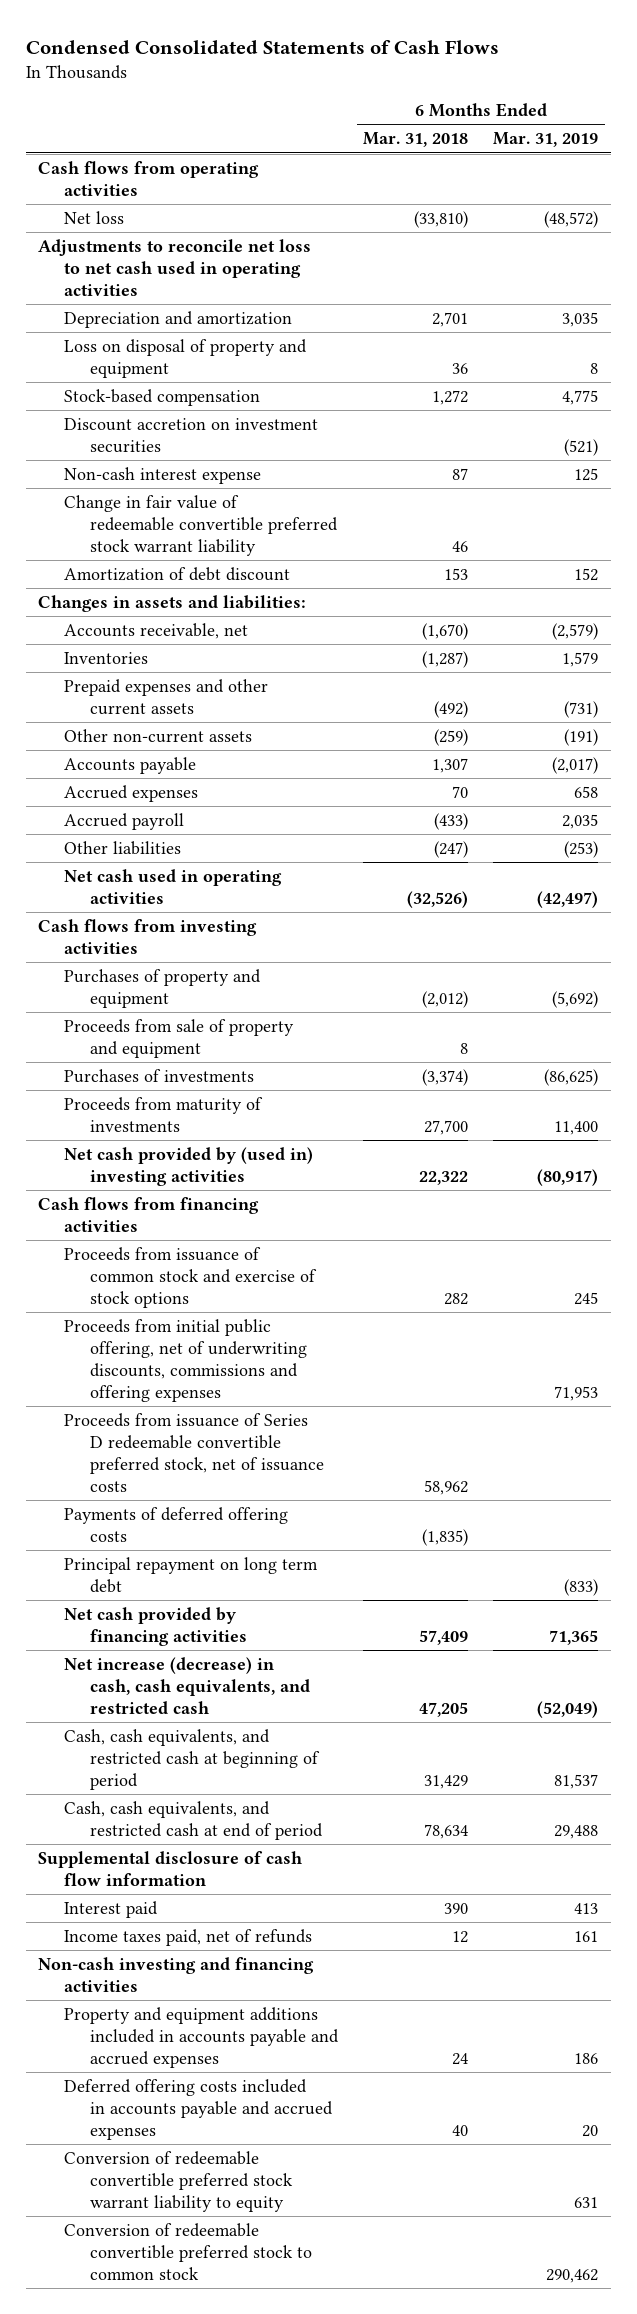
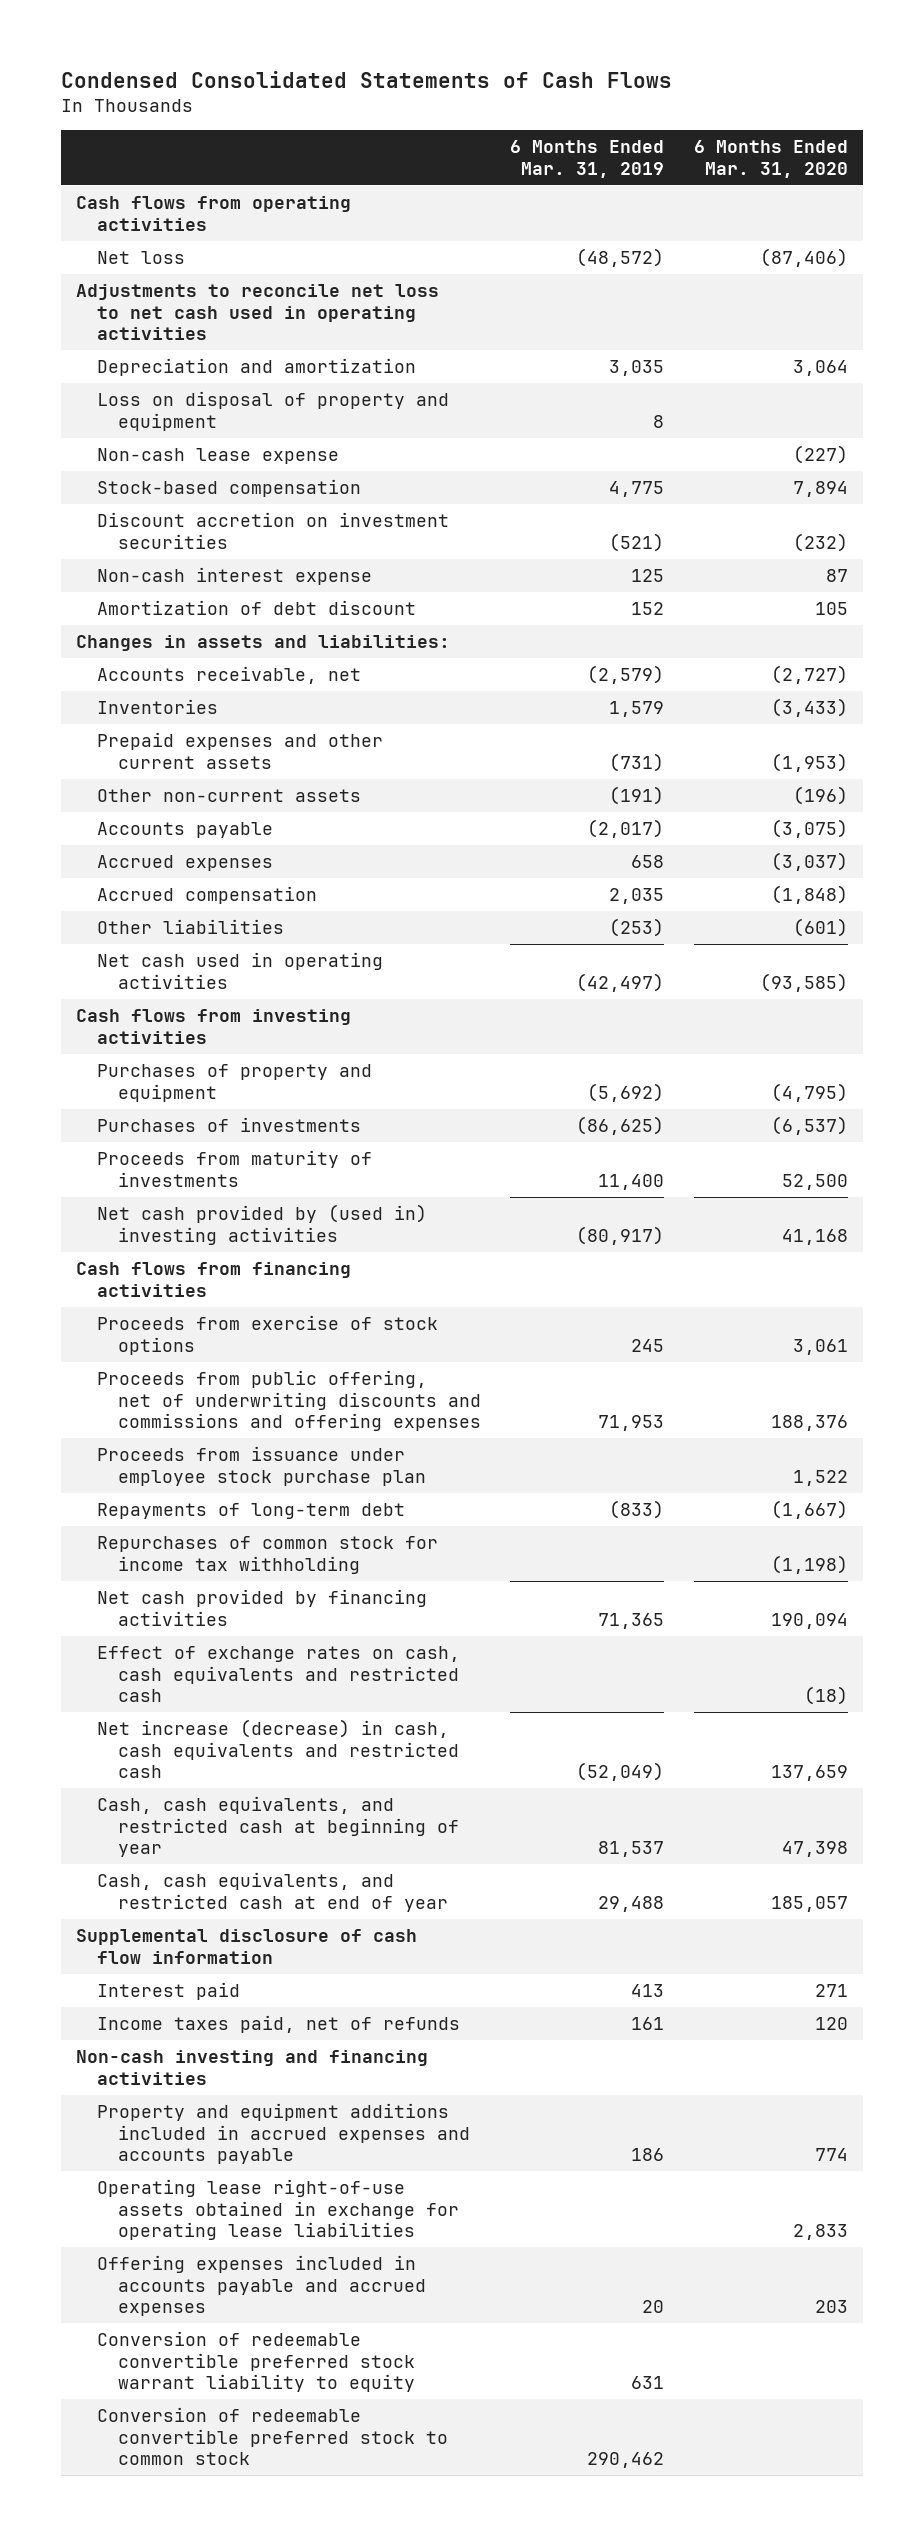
- | 6 Months Ended Mar. 31, 2018 | 6 Months Ended Mar. 31, 2019
+ | 6 Months Ended Mar. 31, 2019 | 6 Months Ended Mar. 31, 2020
+ Non-cash lease expense | | (227)
- Change in fair value of redeemable convertible preferred stock warrant liability | 46 |
- Accrued payroll | (433) | 2,035
+ Accrued compensation | 2,035 | (1,848)
- Proceeds from sale of property and equipment | 8 |
- Proceeds from issuance of common stock and exercise of stock options | 282 | 245
- Proceeds from initial public offering, net of underwriting discounts, commissions and offering expenses | | 71,953
- Proceeds from issuance of Series D redeemable convertible preferred stock, net of issuance costs | 58,962 |
- Payments of deferred offering costs | (1,835) |
- Principal repayment on long term debt | | (833)
+ Proceeds from exercise of stock options | 245 | 3,061
+ Proceeds from public offering, net of underwriting discounts and commissions and offering expenses | 71,953 | 188,376
+ Proceeds from issuance under employee stock purchase plan | | 1,522
+ Repayments of long-term debt | (833) | (1,667)
+ Repurchases of common stock for income tax withholding | | (1,198)
- Net increase (decrease) in cash, cash equivalents, and restricted cash | 47,205 | (52,049)
- Cash, cash equivalents, and restricted cash at beginning of period | 31,429 | 81,537
- Cash, cash equivalents, and restricted cash at end of period | 78,634 | 29,488
+ Effect of exchange rates on cash, cash equivalents and restricted cash | | (18)
+ Net increase (decrease) in cash, cash equivalents and restricted cash | (52,049) | 137,659
+ Cash, cash equivalents, and restricted cash at beginning of year | 81,537 | 47,398
+ Cash, cash equivalents, and restricted cash at end of year | 29,488 | 185,057
- Property and equipment additions included in accounts payable and accrued expenses | 24 | 186
- Deferred offering costs included in accounts payable and accrued expenses | 40 | 20
+ Property and equipment additions included in accrued expenses and accounts payable | 186 | 774
+ Operating lease right-of-use assets obtained in exchange for operating lease liabilities | | 2,833
+ Offering expenses included in accounts payable and accrued expenses | 20 | 203

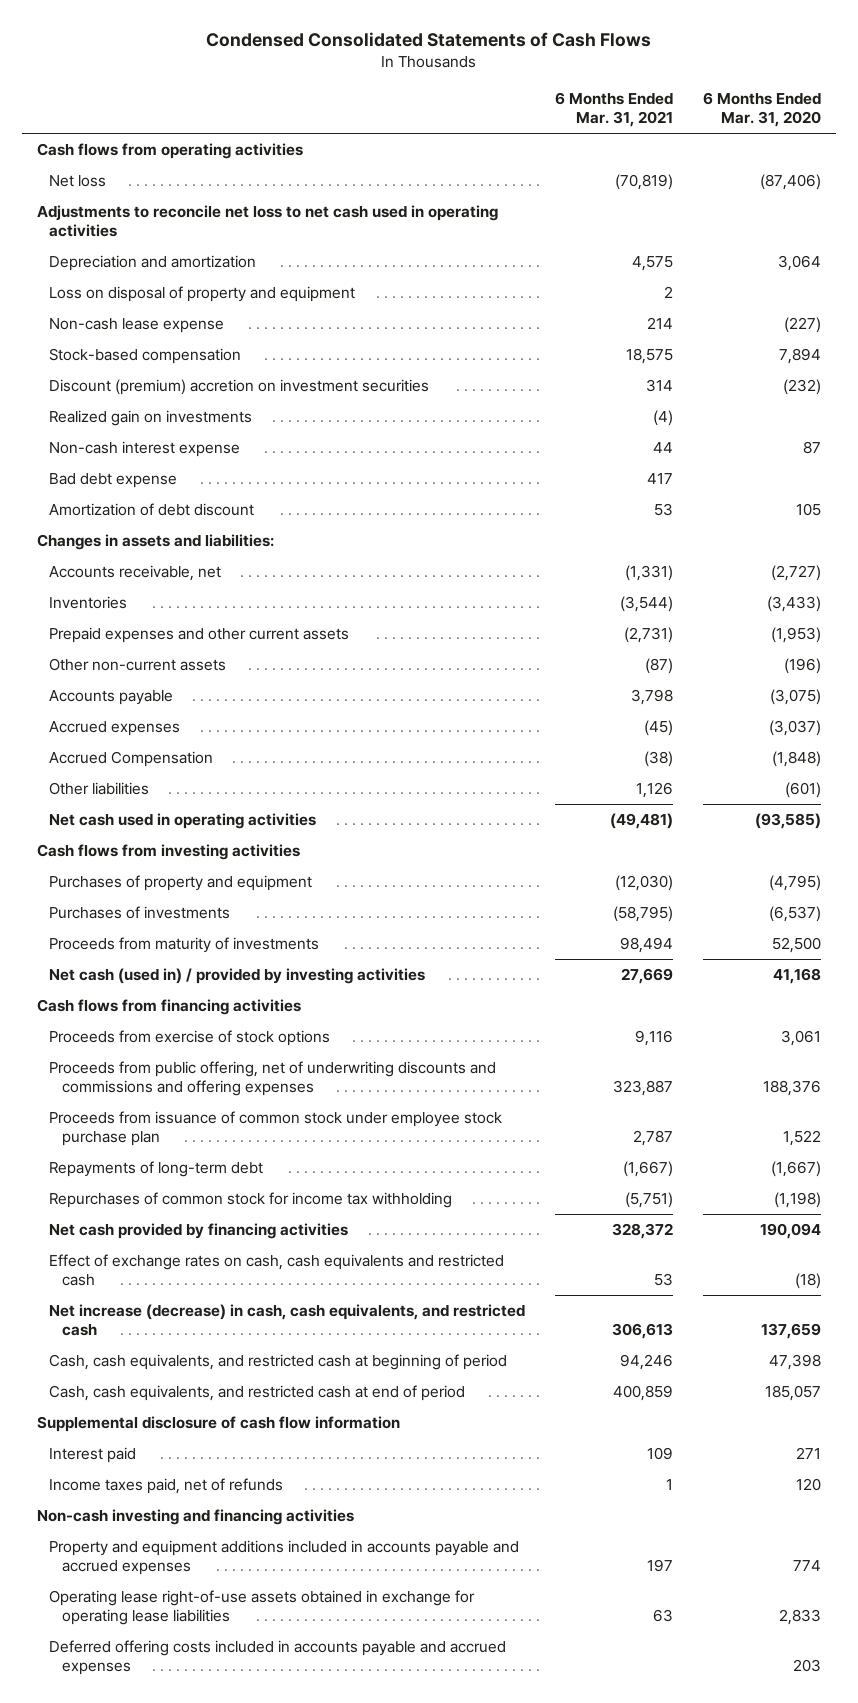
- | 6 Months Ended Mar. 31, 2019 | 6 Months Ended Mar. 31, 2020
+ | 6 Months Ended Mar. 31, 2021 | 6 Months Ended Mar. 31, 2020
- Discount accretion on investment securities | (521) | (232)
+ Discount (premium) accretion on investment securities | 314 | (232)
+ Realized gain on investments | (4) |
+ Bad debt expense | 417 |
- Accrued compensation | 2,035 | (1,848)
+ Accrued Compensation | (38) | (1,848)
- Net cash provided by (used in) investing activities | (80,917) | 41,168
+ Net cash (used in) / provided by investing activities | 27,669 | 41,168
- Proceeds from issuance under employee stock purchase plan | | 1,522
+ Proceeds from issuance of common stock under employee stock purchase plan | 2,787 | 1,522
- Net increase (decrease) in cash, cash equivalents and restricted cash | (52,049) | 137,659
- Cash, cash equivalents, and restricted cash at beginning of year | 81,537 | 47,398
- Cash, cash equivalents, and restricted cash at end of year | 29,488 | 185,057
+ Net increase (decrease) in cash, cash equivalents, and restricted cash | 306,613 | 137,659
+ Cash, cash equivalents, and restricted cash at beginning of period | 94,246 | 47,398
+ Cash, cash equivalents, and restricted cash at end of period | 400,859 | 185,057
- Property and equipment additions included in accrued expenses and accounts payable | 186 | 774
+ Property and equipment additions included in accounts payable and accrued expenses | 197 | 774
- Offering expenses included in accounts payable and accrued expenses | 20 | 203
- Conversion of redeemable convertible preferred stock warrant liability to equity | 631 |
- Conversion of redeemable convertible preferred stock to common stock | 290,462 |
+ Deferred offering costs included in accounts payable and accrued expenses | | 203

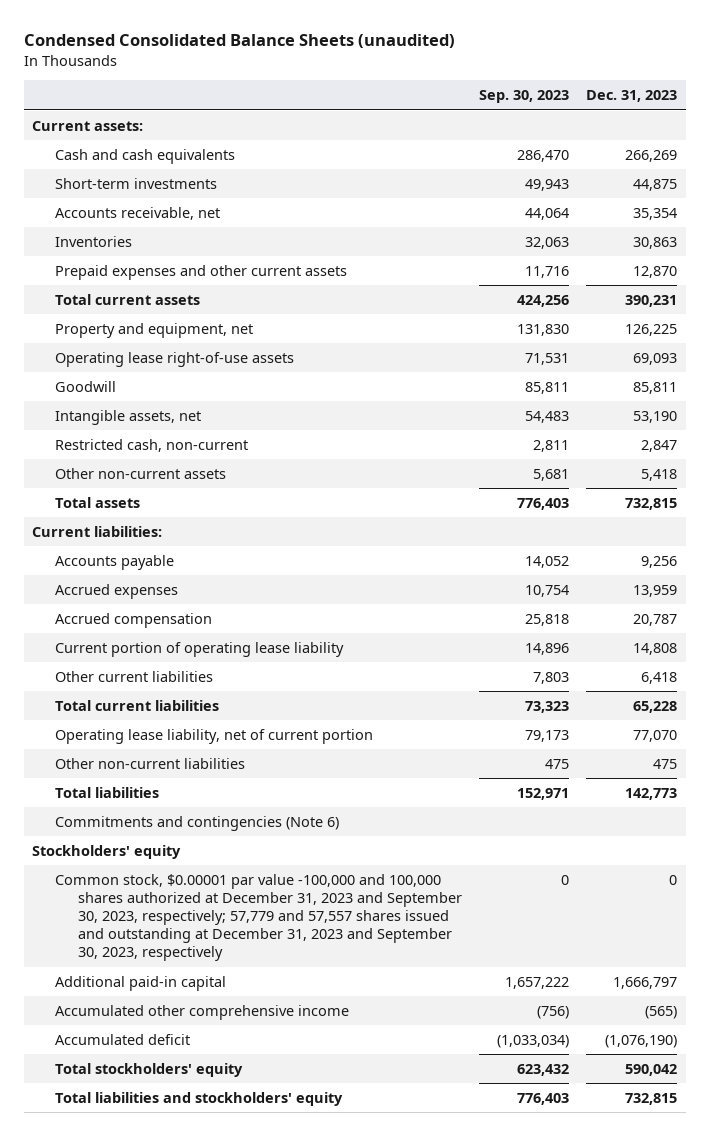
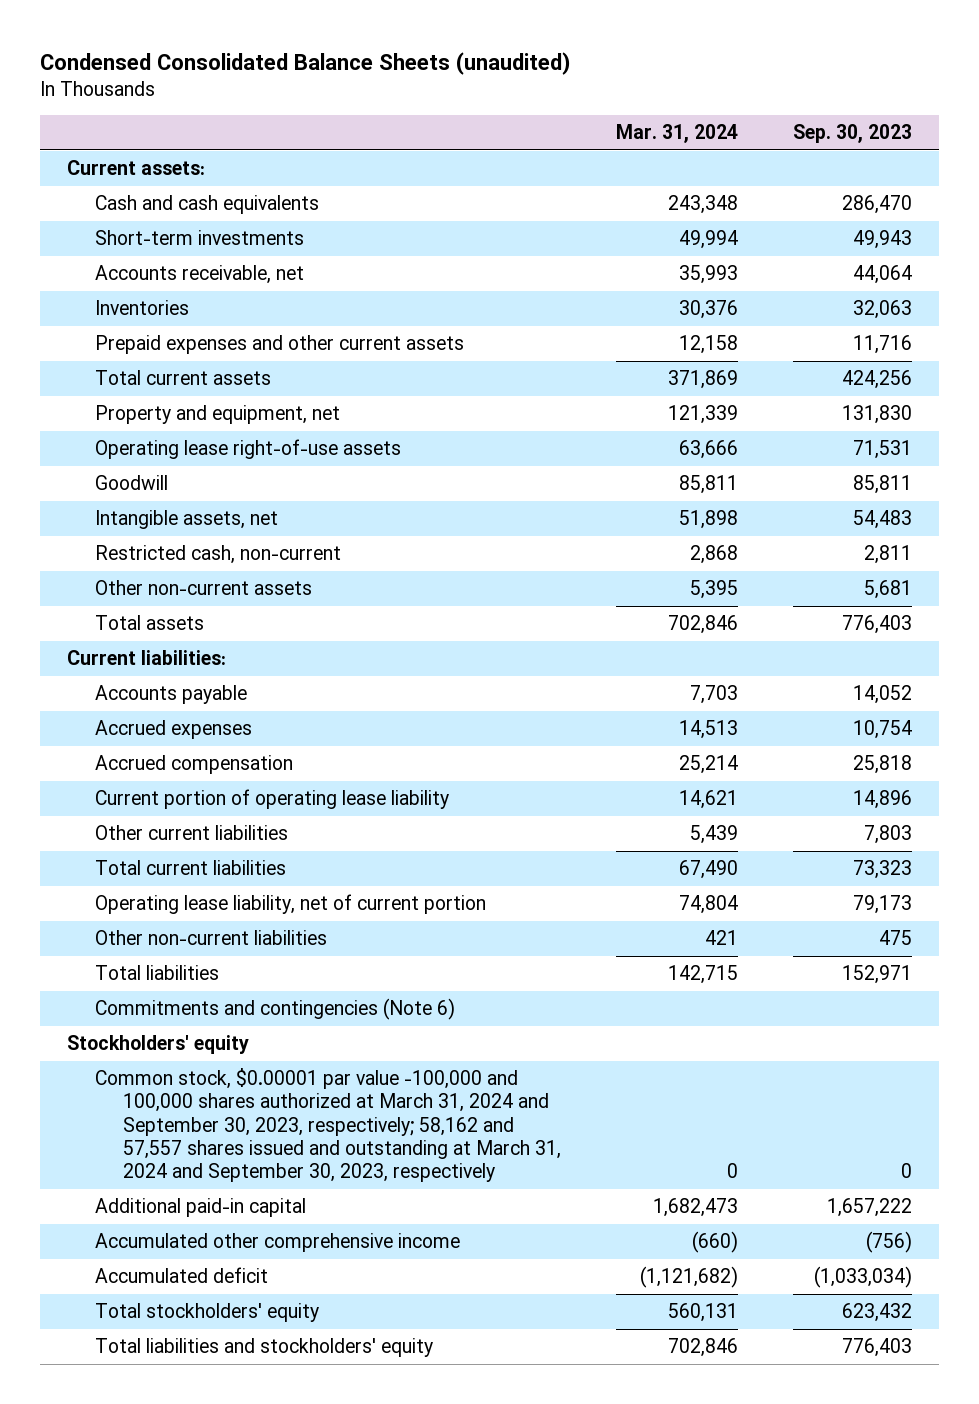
- | Sep. 30, 2023 | Dec. 31, 2023
+ | Mar. 31, 2024 | Sep. 30, 2023
- Common stock, $0.00001 par value -100,000 and 100,000 shares authorized at December 31, 2023 and September 30, 2023, respectively; 57,779 and 57,557 shares issued and outstanding at December 31, 2023 and September 30, 2023, respectively | 0 | 0
+ Common stock, $0.00001 par value -100,000 and 100,000 shares authorized at March 31, 2024 and September 30, 2023, respectively; 58,162 and 57,557 shares issued and outstanding at March 31, 2024 and September 30, 2023, respectively | 0 | 0

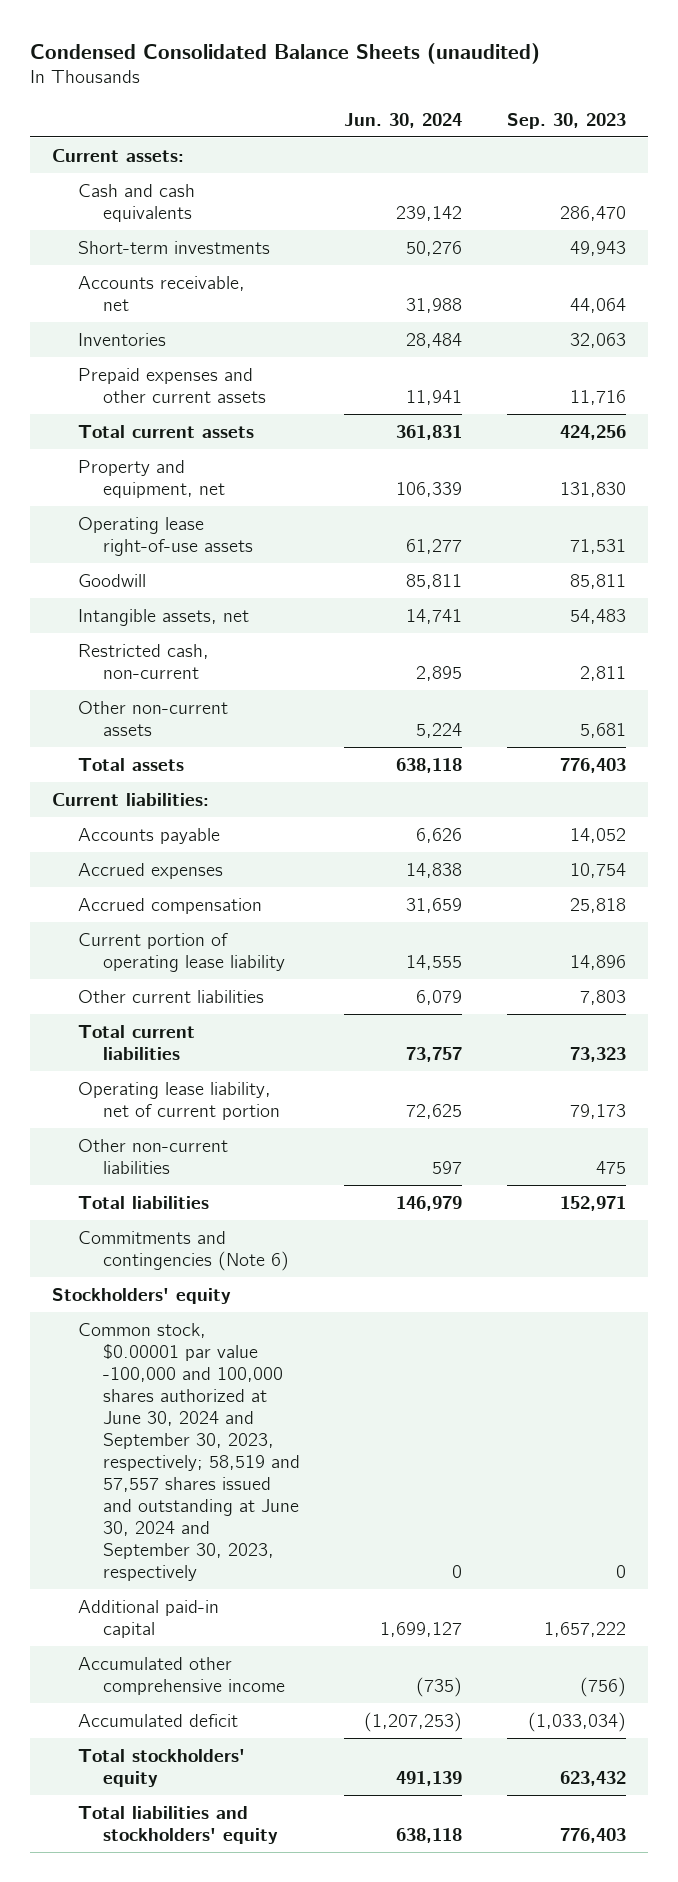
- | Mar. 31, 2024 | Sep. 30, 2023
+ | Jun. 30, 2024 | Sep. 30, 2023
- Common stock, $0.00001 par value -100,000 and 100,000 shares authorized at March 31, 2024 and September 30, 2023, respectively; 58,162 and 57,557 shares issued and outstanding at March 31, 2024 and September 30, 2023, respectively | 0 | 0
+ Common stock, $0.00001 par value -100,000 and 100,000 shares authorized at June 30, 2024 and September 30, 2023, respectively; 58,519 and 57,557 shares issued and outstanding at June 30, 2024 and September 30, 2023, respectively | 0 | 0

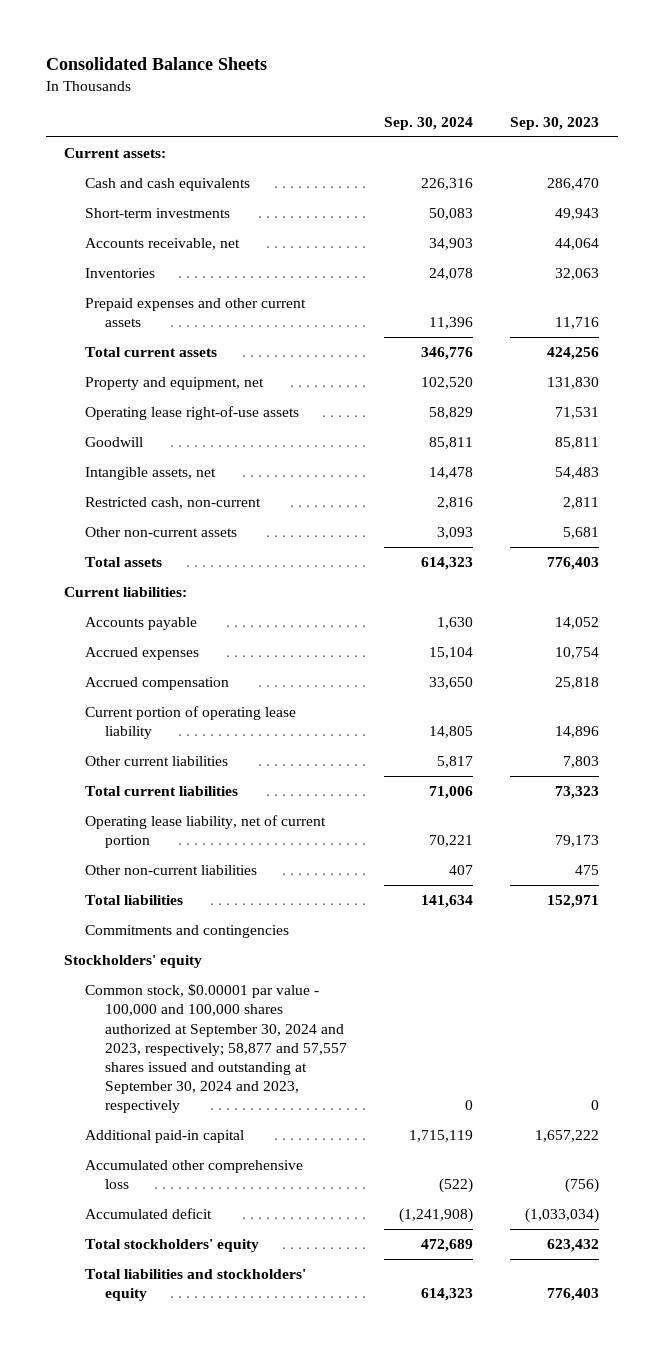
- Condensed Consolidated Balance Sheets (unaudited)
+ Consolidated Balance Sheets
- | Jun. 30, 2024 | Sep. 30, 2023
+ | Sep. 30, 2024 | Sep. 30, 2023
- Commitments and contingencies (Note 6)
+ Commitments and contingencies
- Common stock, $0.00001 par value -100,000 and 100,000 shares authorized at June 30, 2024 and September 30, 2023, respectively; 58,519 and 57,557 shares issued and outstanding at June 30, 2024 and September 30, 2023, respectively | 0 | 0
+ Common stock, $0.00001 par value - 100,000 and 100,000 shares authorized at September 30, 2024 and 2023, respectively; 58,877 and 57,557 shares issued and outstanding at September 30, 2024 and 2023, respectively | 0 | 0
- Accumulated other comprehensive income | (735) | (756)
+ Accumulated other comprehensive loss | (522) | (756)

